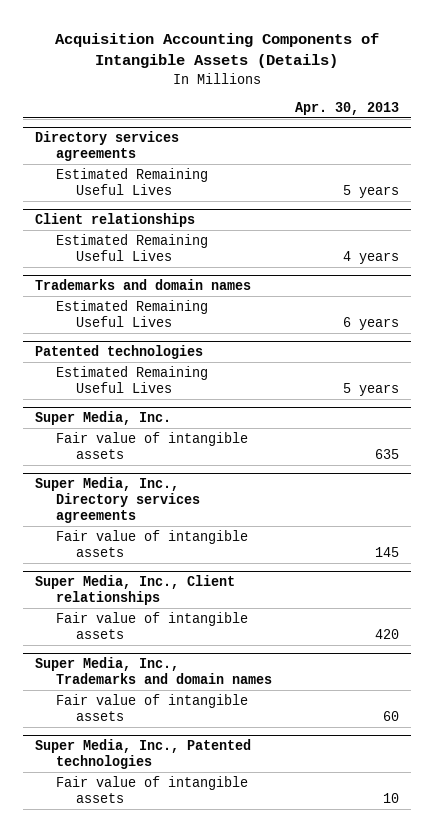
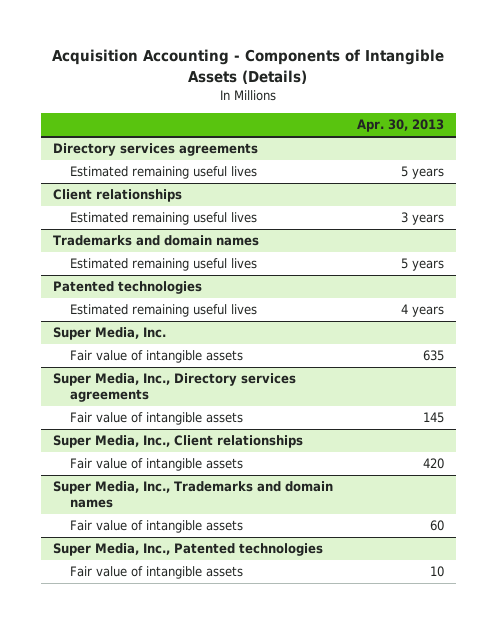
- Acquisition Accounting Components of Intangible Assets (Details)
+ Acquisition Accounting - Components of Intangible Assets (Details)
@ Directory services agreements
- Estimated Remaining Useful Lives | 5 years
+ Estimated remaining useful lives | 5 years
@ Client relationships
- Estimated Remaining Useful Lives | 4 years
+ Estimated remaining useful lives | 3 years
@ Trademarks and domain names
- Estimated Remaining Useful Lives | 6 years
+ Estimated remaining useful lives | 5 years
@ Patented technologies
- Estimated Remaining Useful Lives | 5 years
+ Estimated remaining useful lives | 4 years

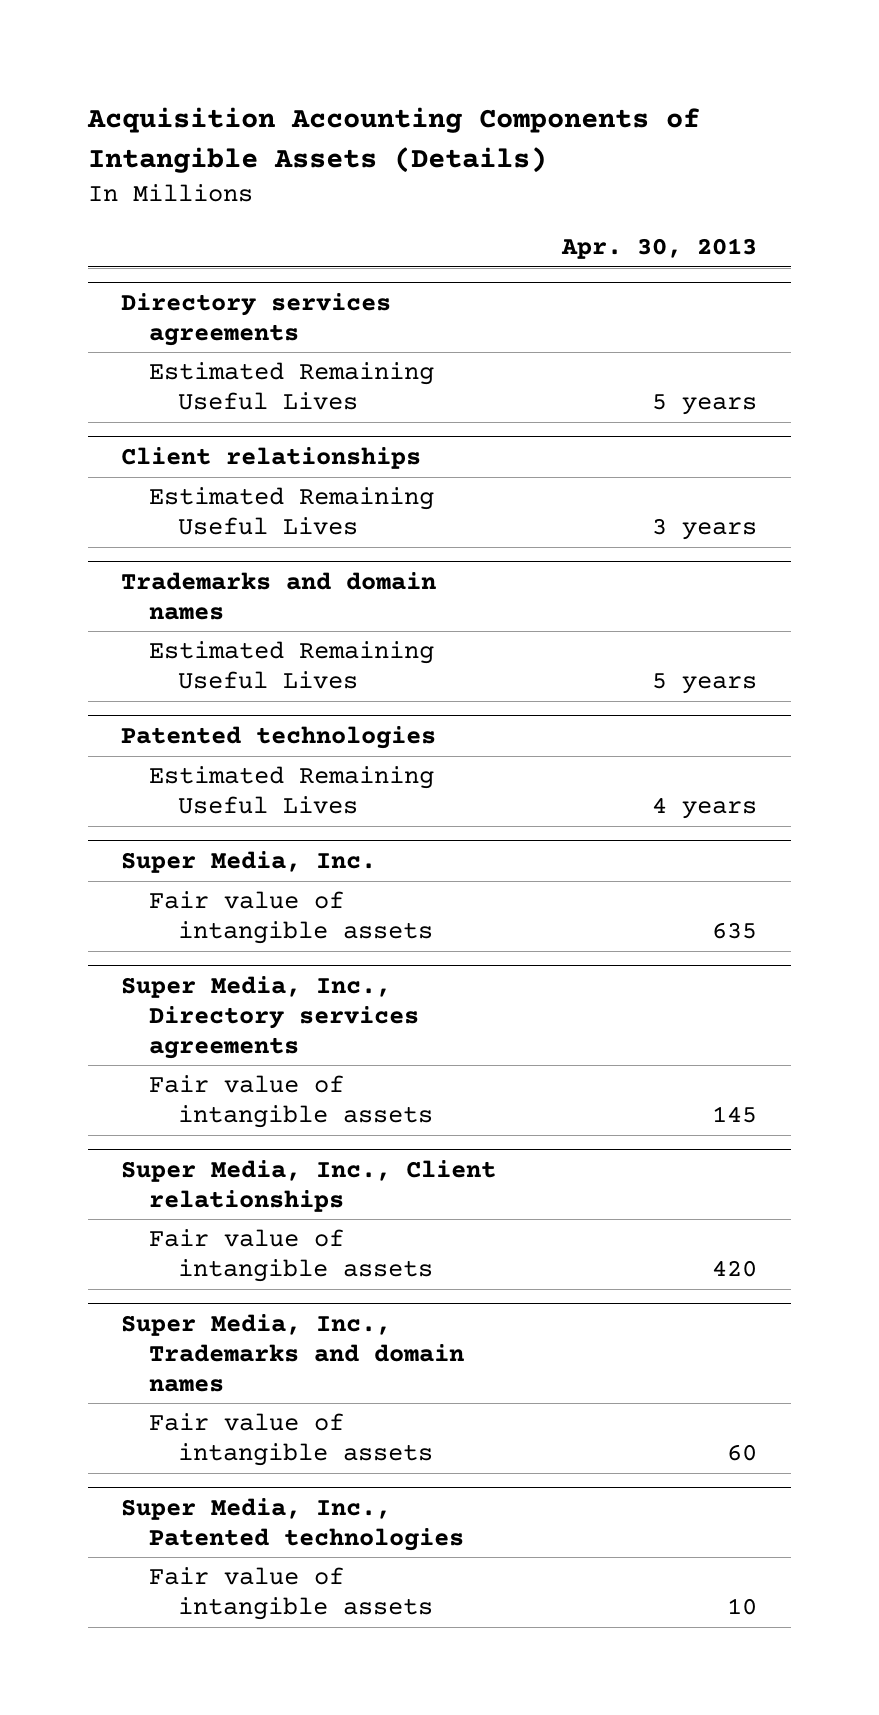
- Acquisition Accounting - Components of Intangible Assets (Details)
+ Acquisition Accounting Components of Intangible Assets (Details)
@ Directory services agreements
- Estimated remaining useful lives | 5 years
+ Estimated Remaining Useful Lives | 5 years
@ Client relationships
- Estimated remaining useful lives | 3 years
+ Estimated Remaining Useful Lives | 3 years
@ Trademarks and domain names
- Estimated remaining useful lives | 5 years
+ Estimated Remaining Useful Lives | 5 years
@ Patented technologies
- Estimated remaining useful lives | 4 years
+ Estimated Remaining Useful Lives | 4 years

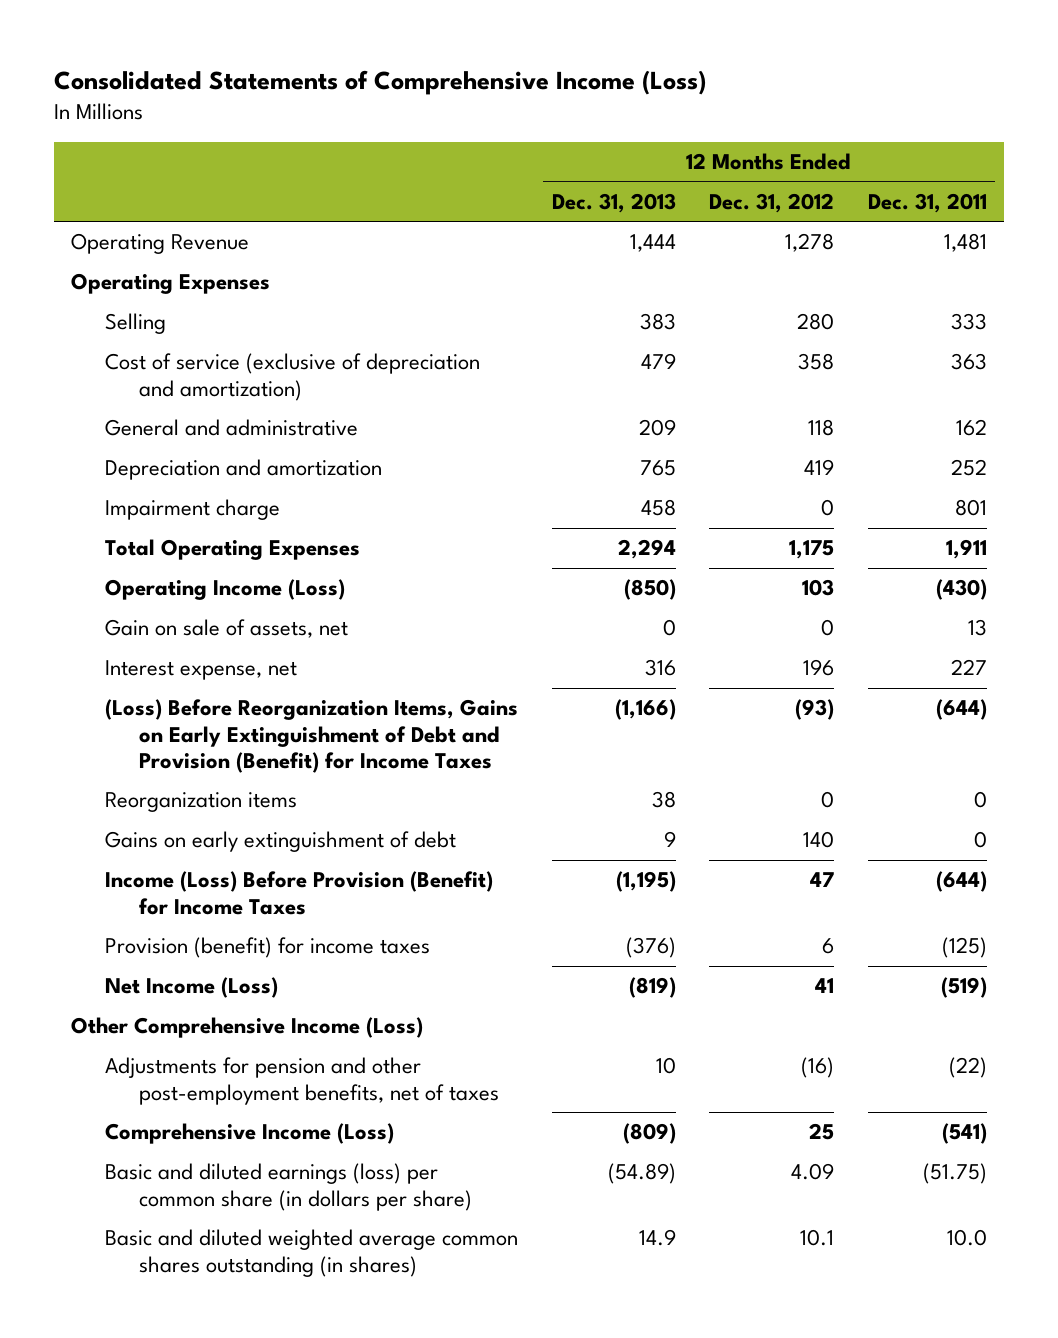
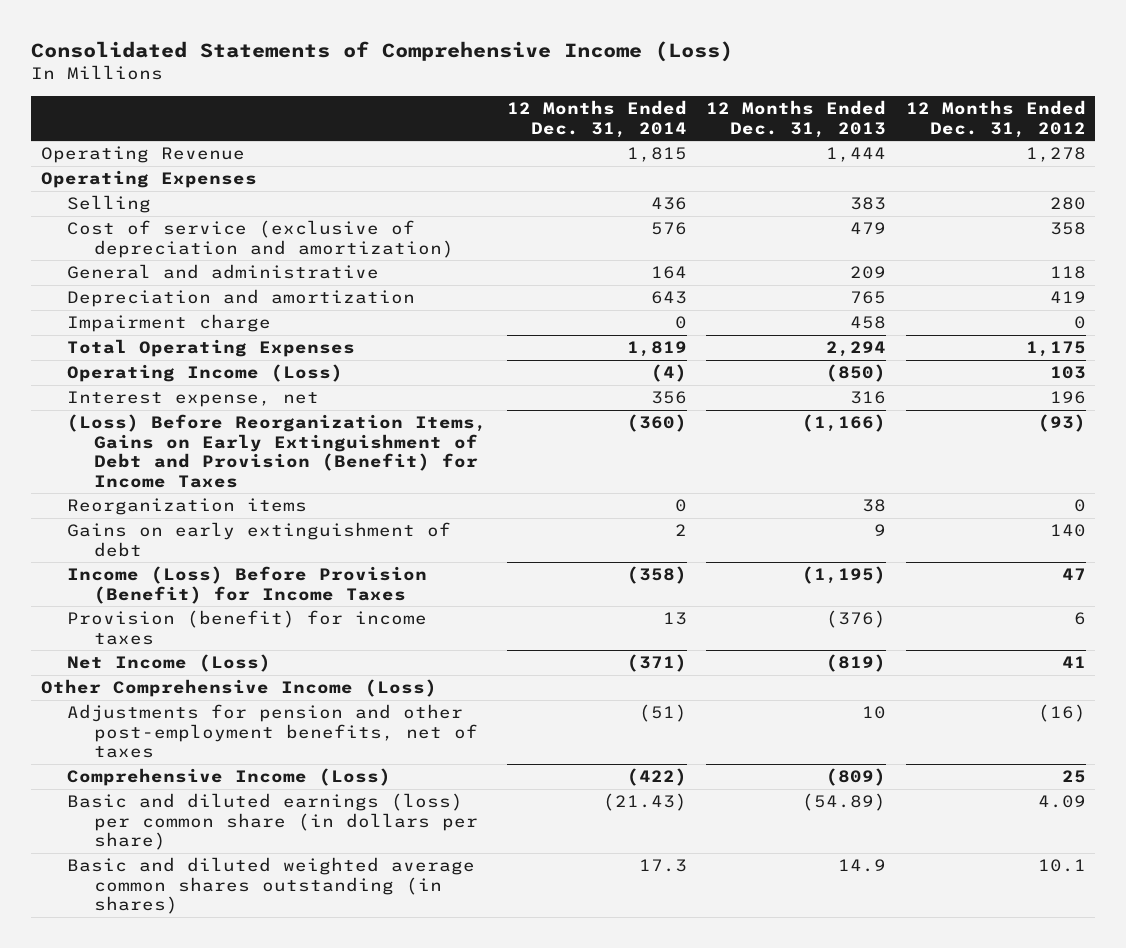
- | 12 Months Ended Dec. 31, 2013 | 12 Months Ended Dec. 31, 2012 | 12 Months Ended Dec. 31, 2011
+ | 12 Months Ended Dec. 31, 2014 | 12 Months Ended Dec. 31, 2013 | 12 Months Ended Dec. 31, 2012
- Gain on sale of assets, net | 0 | 0 | 13

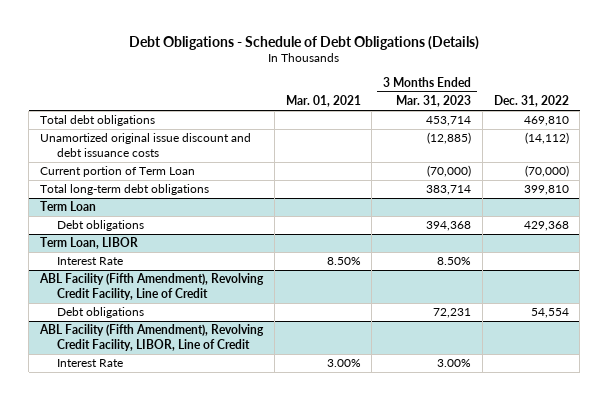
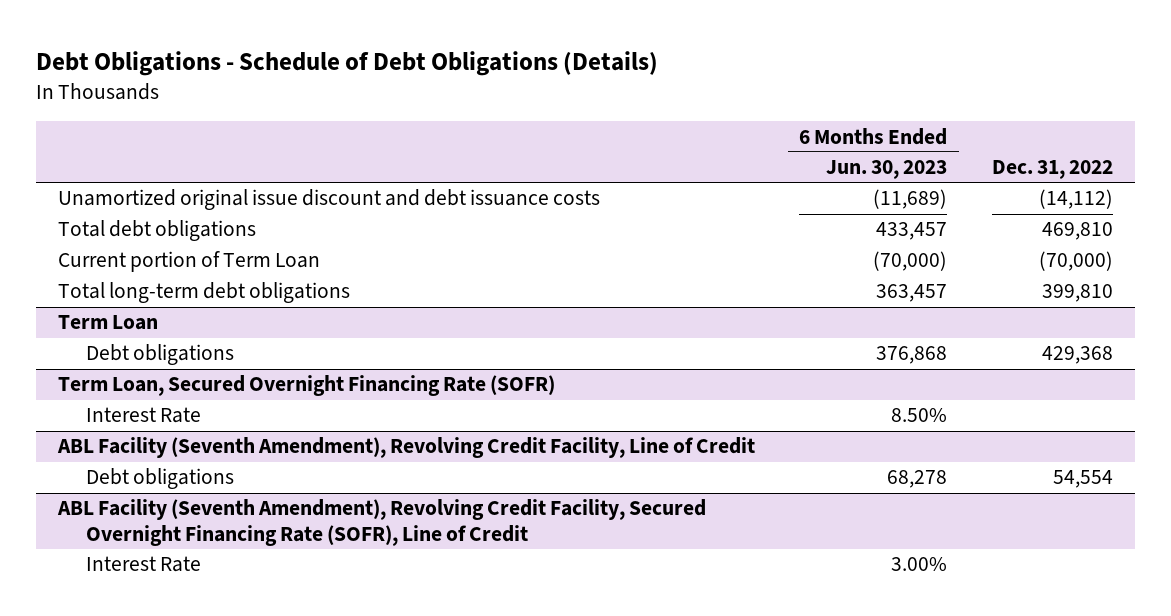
- | Mar. 01, 2021 | 3 Months Ended Mar. 31, 2023 | Dec. 31, 2022
+ | 6 Months Ended Jun. 30, 2023 | Dec. 31, 2022
moved down: Total debt obligations | 433,457 | 469,810
- Term Loan, LIBOR
+ Term Loan, Secured Overnight Financing Rate (SOFR)
- ABL Facility (Fifth Amendment), Revolving Credit Facility, Line of Credit
+ ABL Facility (Seventh Amendment), Revolving Credit Facility, Line of Credit
- ABL Facility (Fifth Amendment), Revolving Credit Facility, LIBOR, Line of Credit
+ ABL Facility (Seventh Amendment), Revolving Credit Facility, Secured Overnight Financing Rate (SOFR), Line of Credit

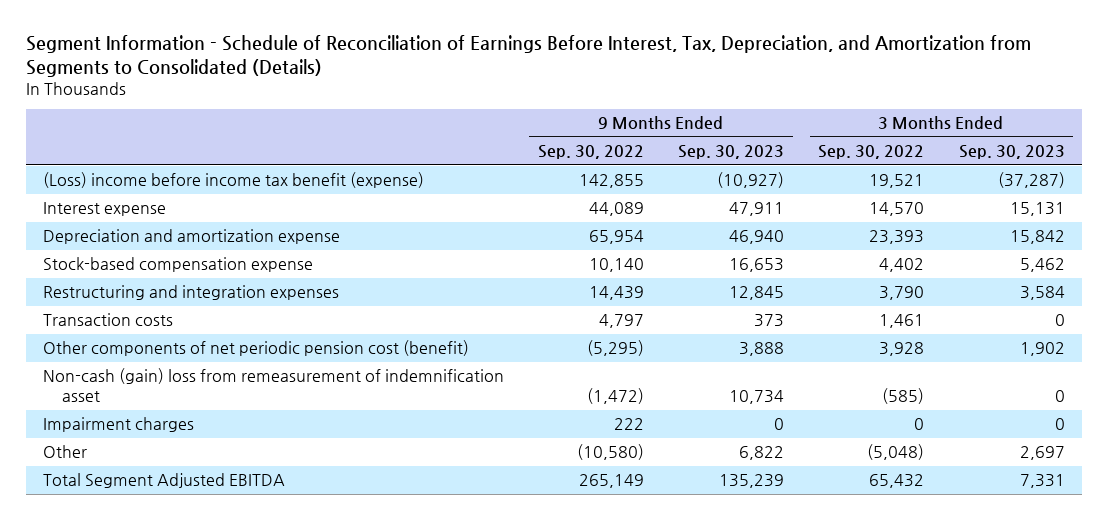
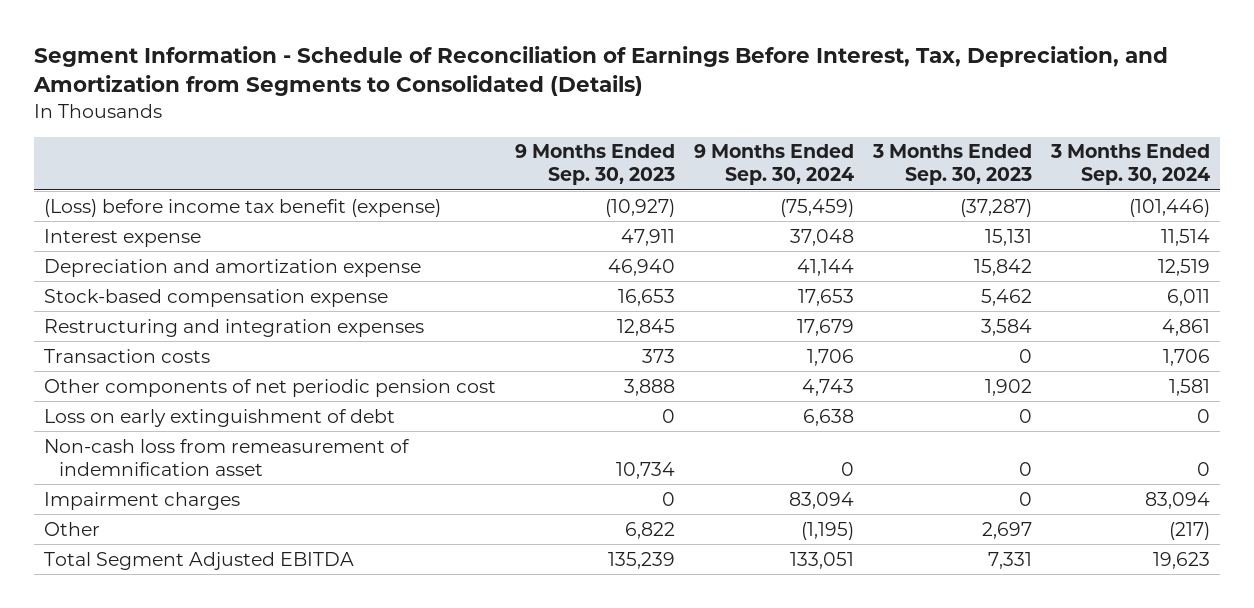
- | 9 Months Ended Sep. 30, 2022 | 9 Months Ended Sep. 30, 2023 | 3 Months Ended Sep. 30, 2022 | 3 Months Ended Sep. 30, 2023
+ | 9 Months Ended Sep. 30, 2023 | 9 Months Ended Sep. 30, 2024 | 3 Months Ended Sep. 30, 2023 | 3 Months Ended Sep. 30, 2024
- (Loss) income before income tax benefit (expense) | 142,855 | (10,927) | 19,521 | (37,287)
+ (Loss) before income tax benefit (expense) | (10,927) | (75,459) | (37,287) | (101,446)
- Other components of net periodic pension cost (benefit) | (5,295) | 3,888 | 3,928 | 1,902
- Non-cash (gain) loss from remeasurement of indemnification asset | (1,472) | 10,734 | (585) | 0
+ Other components of net periodic pension cost | 3,888 | 4,743 | 1,902 | 1,581
+ Loss on early extinguishment of debt | 0 | 6,638 | 0 | 0
+ Non-cash loss from remeasurement of indemnification asset | 10,734 | 0 | 0 | 0

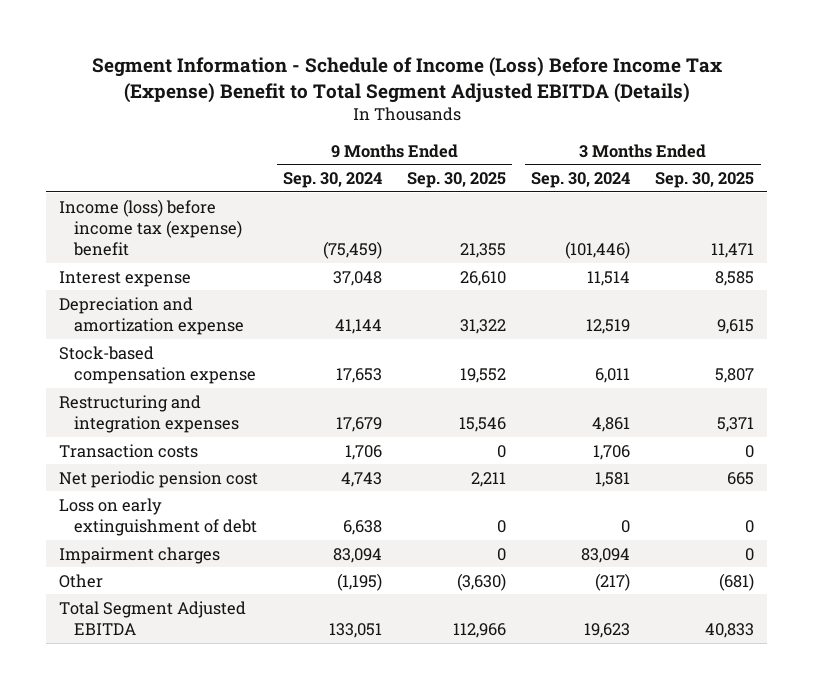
- Segment Information - Schedule of Reconciliation of Earnings Before Interest, Tax, Depreciation, and Amortization from Segments to Consolidated (Details)
+ Segment Information - Schedule of Income (Loss) Before Income Tax (Expense) Benefit to Total Segment Adjusted EBITDA (Details)
- | 9 Months Ended Sep. 30, 2023 | 9 Months Ended Sep. 30, 2024 | 3 Months Ended Sep. 30, 2023 | 3 Months Ended Sep. 30, 2024
+ | 9 Months Ended Sep. 30, 2024 | 9 Months Ended Sep. 30, 2025 | 3 Months Ended Sep. 30, 2024 | 3 Months Ended Sep. 30, 2025
- (Loss) before income tax benefit (expense) | (10,927) | (75,459) | (37,287) | (101,446)
+ Income (loss) before income tax (expense) benefit | (75,459) | 21,355 | (101,446) | 11,471
- Other components of net periodic pension cost | 3,888 | 4,743 | 1,902 | 1,581
+ Net periodic pension cost | 4,743 | 2,211 | 1,581 | 665
- Non-cash loss from remeasurement of indemnification asset | 10,734 | 0 | 0 | 0

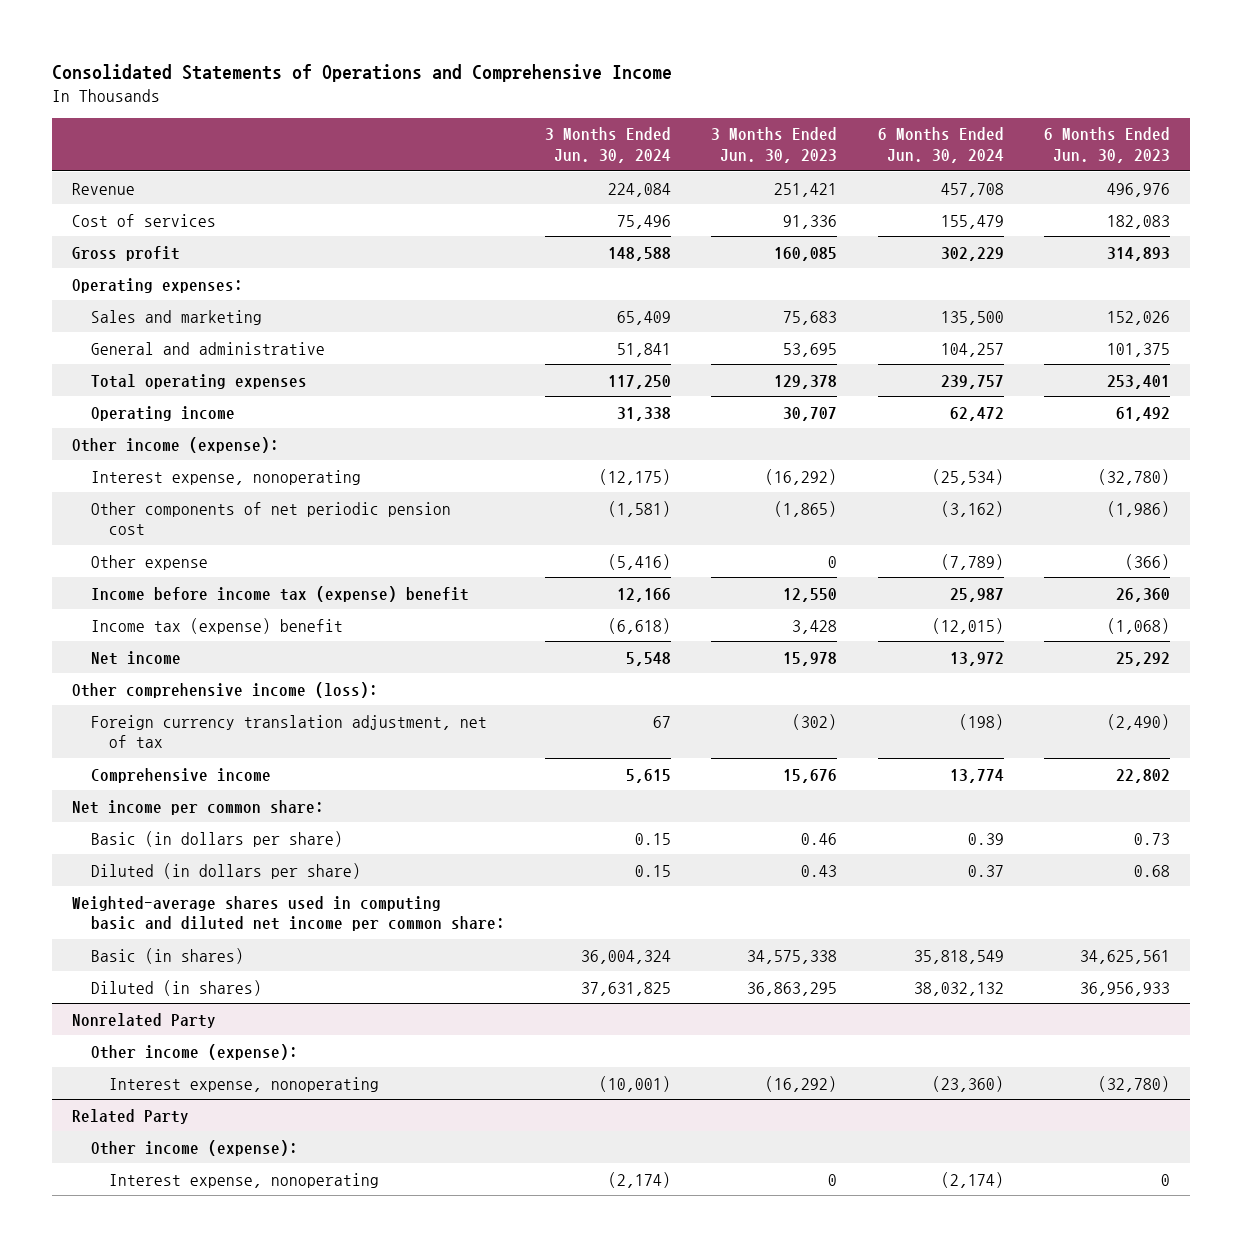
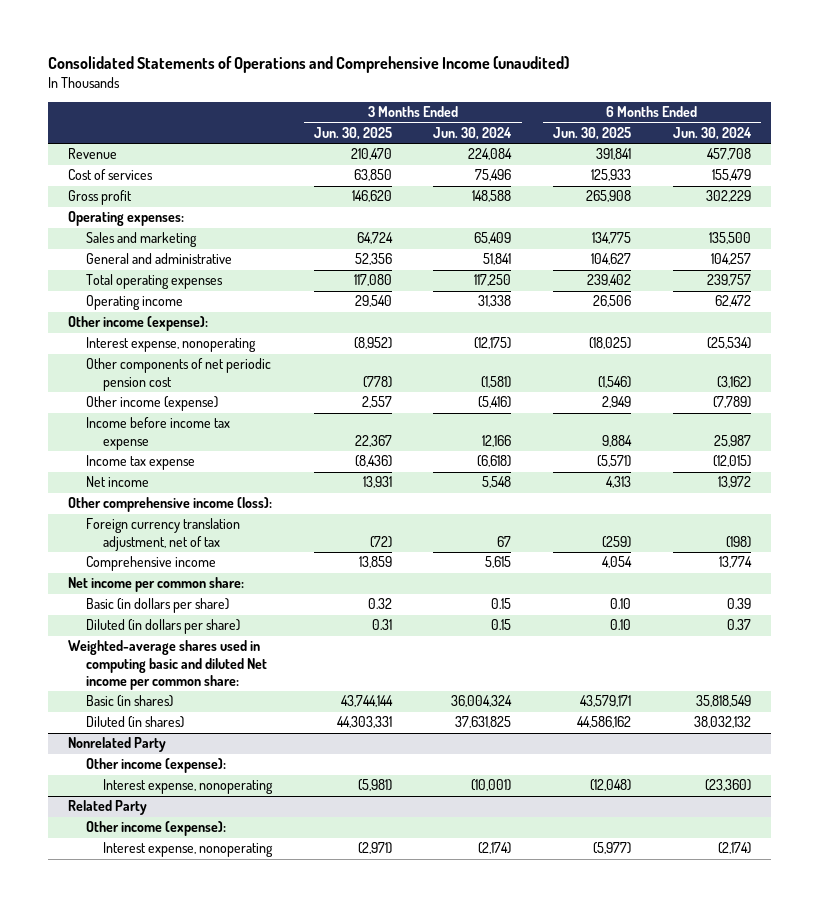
- Consolidated Statements of Operations and Comprehensive Income
+ Consolidated Statements of Operations and Comprehensive Income (unaudited)
- | 3 Months Ended Jun. 30, 2024 | 3 Months Ended Jun. 30, 2023 | 6 Months Ended Jun. 30, 2024 | 6 Months Ended Jun. 30, 2023
+ | 3 Months Ended Jun. 30, 2025 | 3 Months Ended Jun. 30, 2024 | 6 Months Ended Jun. 30, 2025 | 6 Months Ended Jun. 30, 2024
- Other expense | (5,416) | 0 | (7,789) | (366)
- Income before income tax (expense) benefit | 12,166 | 12,550 | 25,987 | 26,360
- Income tax (expense) benefit | (6,618) | 3,428 | (12,015) | (1,068)
+ Other income (expense) | 2,557 | (5,416) | 2,949 | (7,789)
+ Income before income tax expense | 22,367 | 12,166 | 9,884 | 25,987
+ Income tax expense | (8,436) | (6,618) | (5,571) | (12,015)
- Weighted-average shares used in computing basic and diluted net income per common share:
+ Weighted-average shares used in computing basic and diluted Net income per common share:

